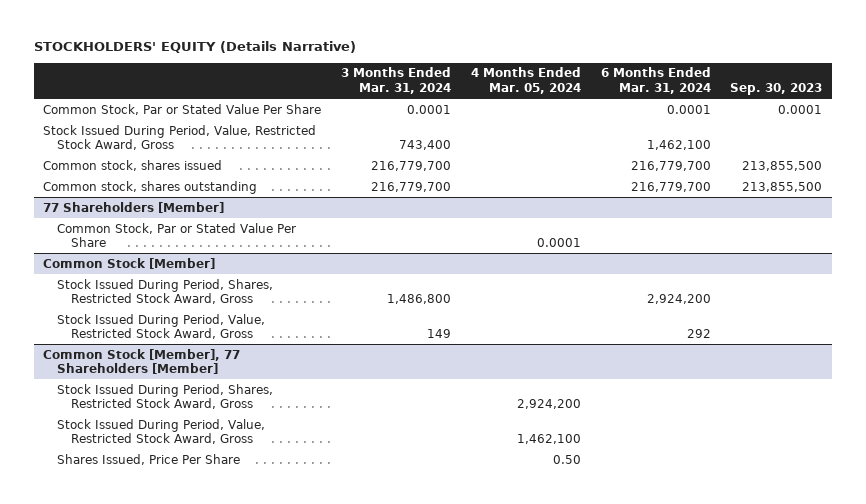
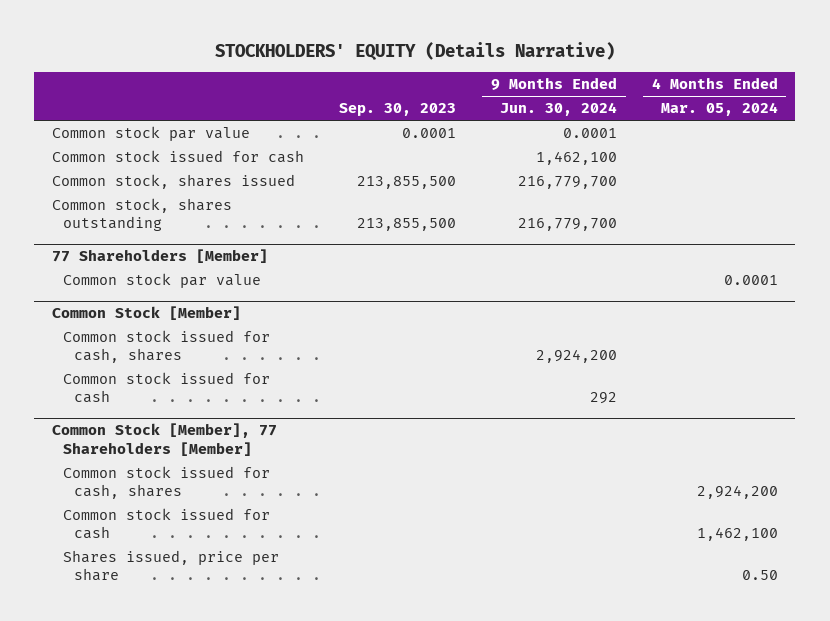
- | 3 Months Ended Mar. 31, 2024 | 4 Months Ended Mar. 05, 2024 | 6 Months Ended Mar. 31, 2024 | Sep. 30, 2023
+ | Sep. 30, 2023 | 9 Months Ended Jun. 30, 2024 | 4 Months Ended Mar. 05, 2024
- Common Stock, Par or Stated Value Per Share | 0.0001 | | 0.0001 | 0.0001
- Stock Issued During Period, Value, Restricted Stock Award, Gross | 743,400 | | 1,462,100 |
+ Common stock par value | 0.0001 | 0.0001 |
+ Common stock issued for cash | | 1,462,100 |
@ 77 Shareholders [Member]
- Common Stock, Par or Stated Value Per Share | | 0.0001 | |
+ Common stock par value | | | 0.0001
@ Common Stock [Member]
- Stock Issued During Period, Shares, Restricted Stock Award, Gross | 1,486,800 | | 2,924,200 |
- Stock Issued During Period, Value, Restricted Stock Award, Gross | 149 | | 292 |
+ Common stock issued for cash, shares | | 2,924,200 |
+ Common stock issued for cash | | 292 |
@ Common Stock [Member], 77 Shareholders [Member]
- Stock Issued During Period, Shares, Restricted Stock Award, Gross | | 2,924,200 | |
- Stock Issued During Period, Value, Restricted Stock Award, Gross | | 1,462,100 | |
- Shares Issued, Price Per Share | | 0.50 | |
+ Common stock issued for cash, shares | | | 2,924,200
+ Common stock issued for cash | | | 1,462,100
+ Shares issued, price per share | | | 0.50

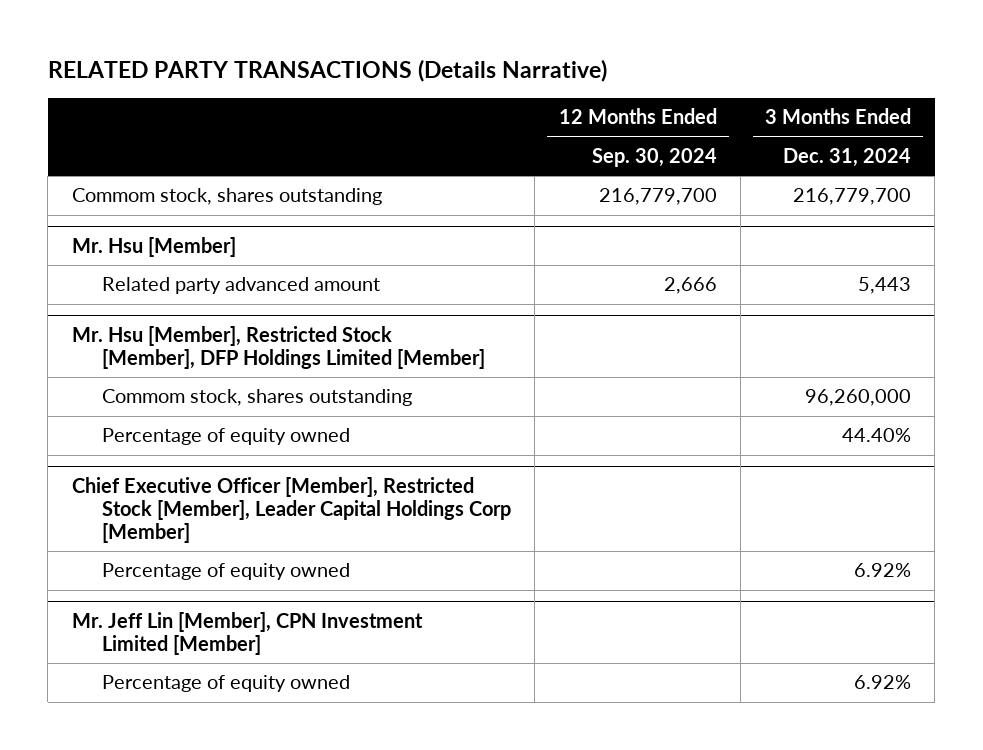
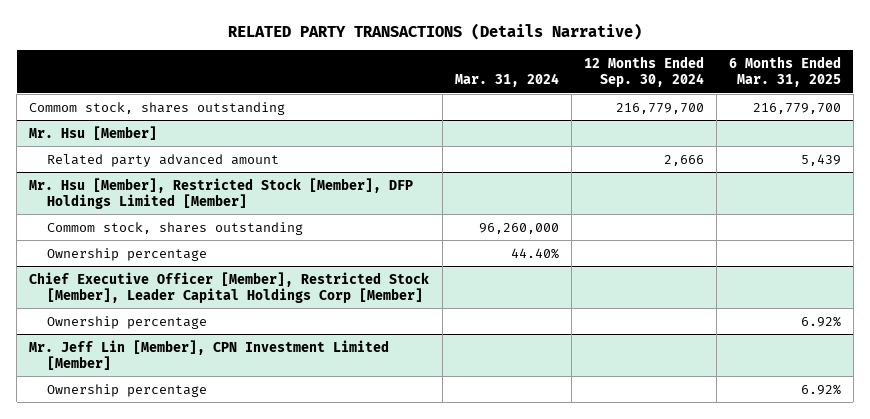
- | 12 Months Ended Sep. 30, 2024 | 3 Months Ended Dec. 31, 2024
+ | Mar. 31, 2024 | 12 Months Ended Sep. 30, 2024 | 6 Months Ended Mar. 31, 2025
@ Mr. Hsu [Member], Restricted Stock [Member], DFP Holdings Limited [Member]
- Percentage of equity owned | | 44.40%
+ Ownership percentage | 44.40% | |
@ Chief Executive Officer [Member], Restricted Stock [Member], Leader Capital Holdings Corp [Member]
- Percentage of equity owned | | 6.92%
+ Ownership percentage | | | 6.92%
@ Mr. Jeff Lin [Member], CPN Investment Limited [Member]
- Percentage of equity owned | | 6.92%
+ Ownership percentage | | | 6.92%

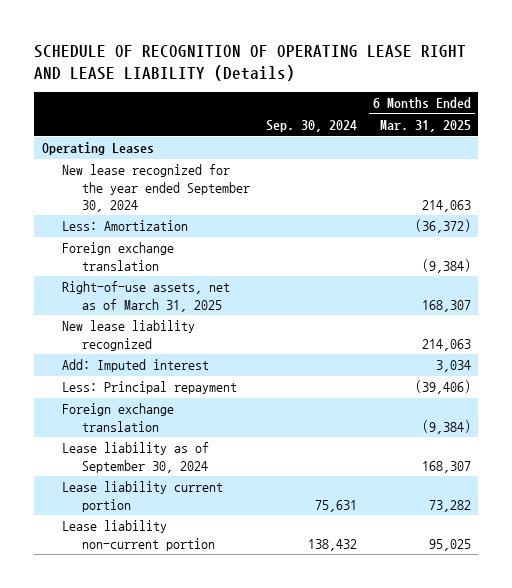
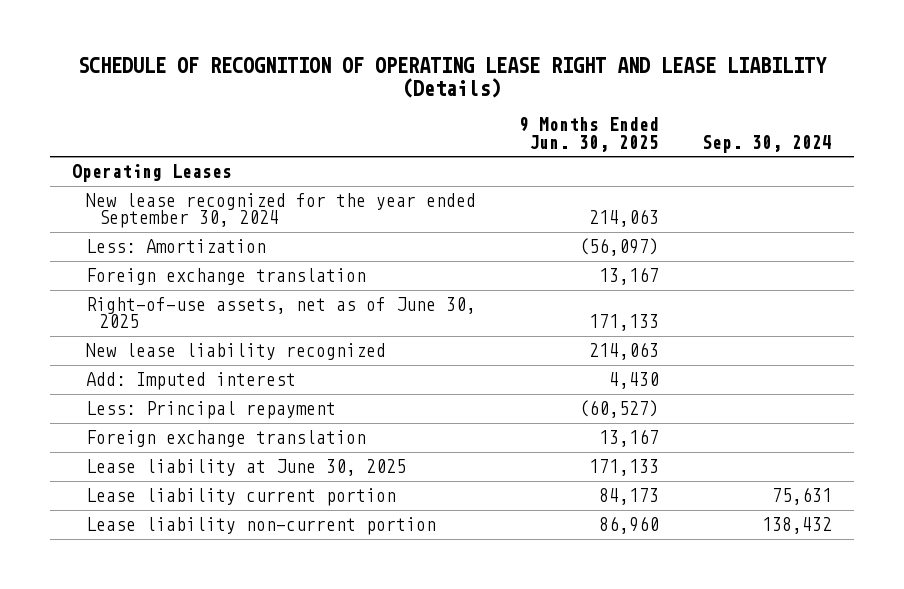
- | Sep. 30, 2024 | 6 Months Ended Mar. 31, 2025
+ | 9 Months Ended Jun. 30, 2025 | Sep. 30, 2024
- Right-of-use assets, net as of March 31, 2025 | | 168,307
+ Right-of-use assets, net as of June 30, 2025 | 171,133 |
- Lease liability as of September 30, 2024 | | 168,307
+ Lease liability at June 30, 2025 | 171,133 |

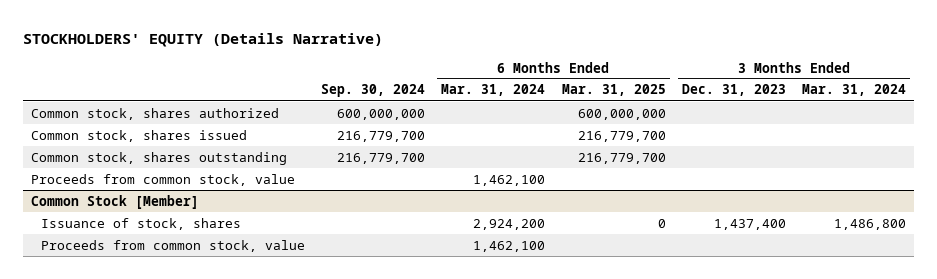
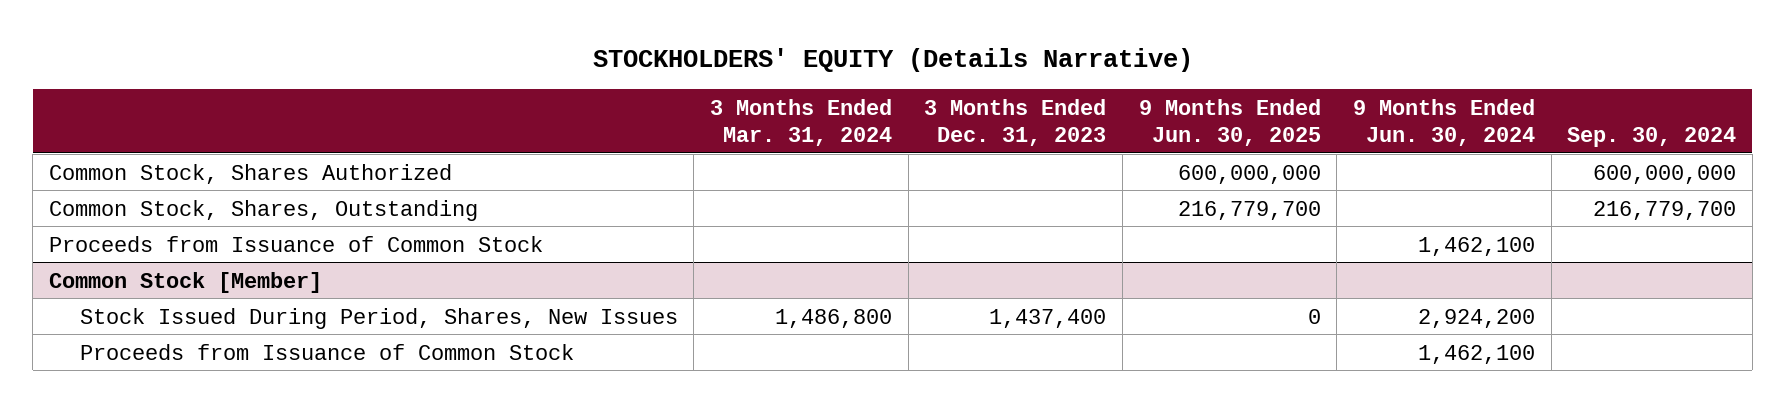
- | Sep. 30, 2024 | 6 Months Ended Mar. 31, 2024 | 6 Months Ended Mar. 31, 2025 | 3 Months Ended Dec. 31, 2023 | 3 Months Ended Mar. 31, 2024
+ | 3 Months Ended Mar. 31, 2024 | 3 Months Ended Dec. 31, 2023 | 9 Months Ended Jun. 30, 2025 | 9 Months Ended Jun. 30, 2024 | Sep. 30, 2024
- Common stock, shares authorized | 600,000,000 | | 600,000,000 | |
- Common stock, shares issued | 216,779,700 | | 216,779,700 | |
- Common stock, shares outstanding | 216,779,700 | | 216,779,700 | |
- Proceeds from common stock, value | | 1,462,100 | | |
+ Common Stock, Shares Authorized | | | 600,000,000 | | 600,000,000
+ Common Stock, Shares, Outstanding | | | 216,779,700 | | 216,779,700
+ Proceeds from Issuance of Common Stock | | | | 1,462,100 |
@ Common Stock [Member]
- Issuance of stock, shares | | 2,924,200 | 0 | 1,437,400 | 1,486,800
- Proceeds from common stock, value | | 1,462,100 | | |
+ Stock Issued During Period, Shares, New Issues | 1,486,800 | 1,437,400 | 0 | 2,924,200 |
+ Proceeds from Issuance of Common Stock | | | | 1,462,100 |

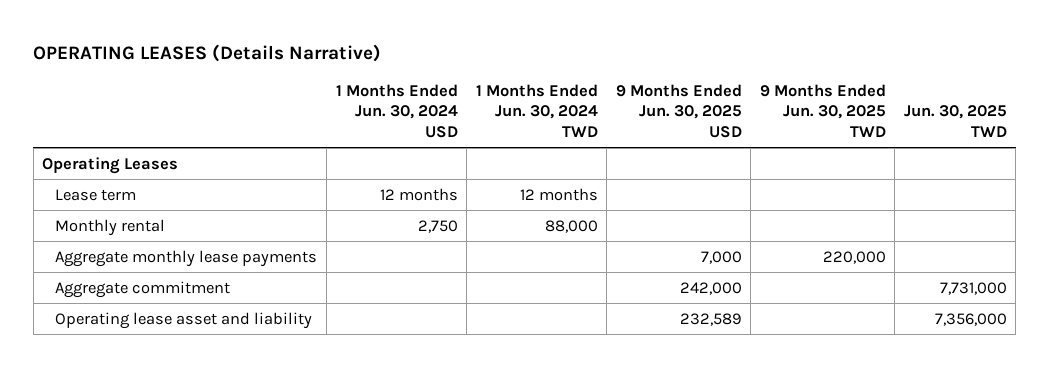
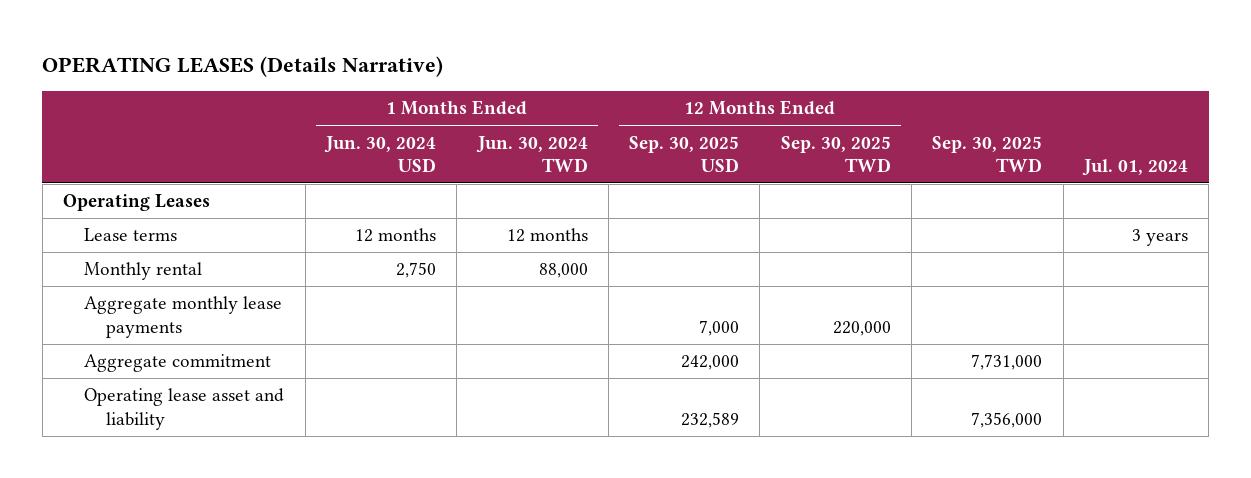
- | 1 Months Ended Jun. 30, 2024 USD | 1 Months Ended Jun. 30, 2024 TWD | 9 Months Ended Jun. 30, 2025 USD | 9 Months Ended Jun. 30, 2025 TWD | Jun. 30, 2025 TWD
+ | 1 Months Ended Jun. 30, 2024 USD | 1 Months Ended Jun. 30, 2024 TWD | 12 Months Ended Sep. 30, 2025 USD | 12 Months Ended Sep. 30, 2025 TWD | Sep. 30, 2025 TWD | Jul. 01, 2024
- Lease term | 12 months | 12 months | | |
+ Lease terms | 12 months | 12 months | | | | 3 years

